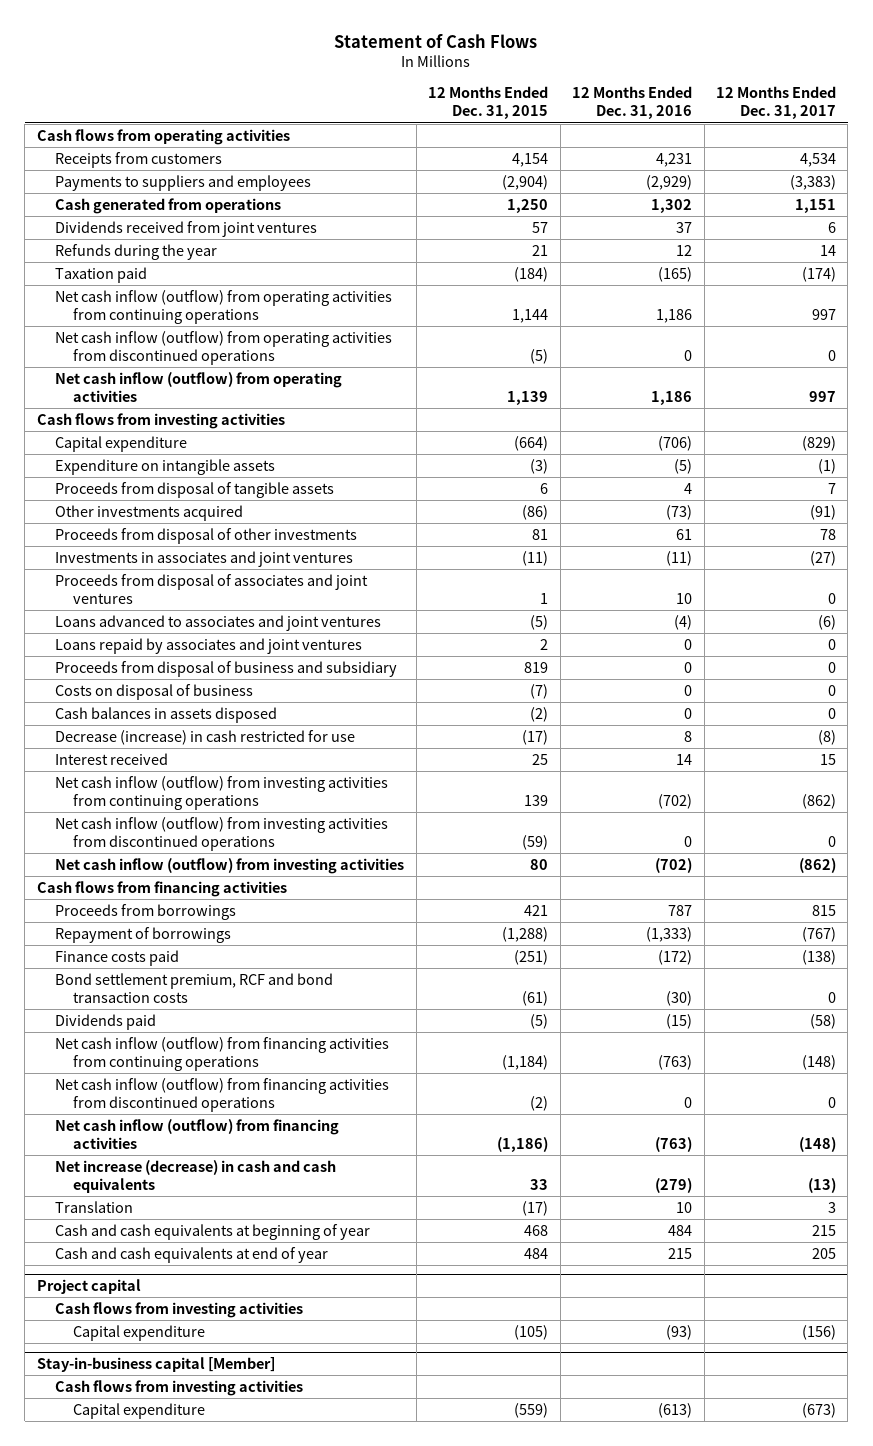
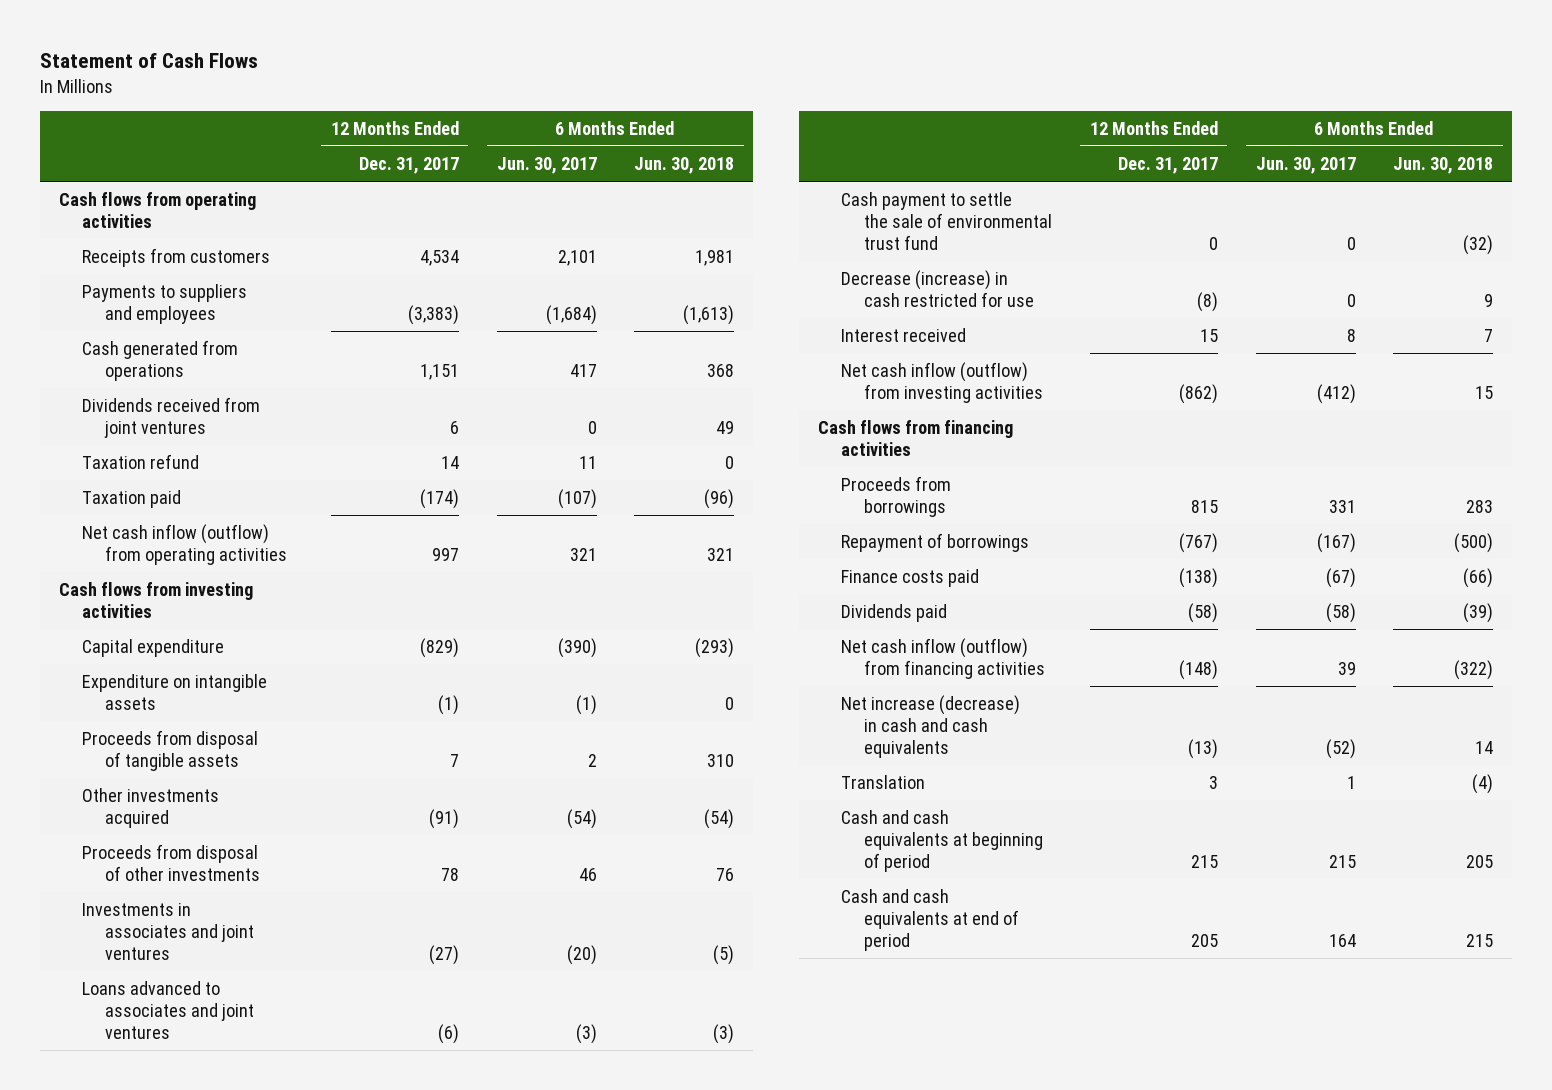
- | 12 Months Ended Dec. 31, 2015 | 12 Months Ended Dec. 31, 2016 | 12 Months Ended Dec. 31, 2017
+ | 12 Months Ended Dec. 31, 2017 | 6 Months Ended Jun. 30, 2017 | 6 Months Ended Jun. 30, 2018
- Refunds during the year | 21 | 12 | 14
+ Taxation refund | 14 | 11 | 0
- Net cash inflow (outflow) from operating activities from continuing operations | 1,144 | 1,186 | 997
- Net cash inflow (outflow) from operating activities from discontinued operations | (5) | 0 | 0
- Proceeds from disposal of associates and joint ventures | 1 | 10 | 0
- Loans repaid by associates and joint ventures | 2 | 0 | 0
- Proceeds from disposal of business and subsidiary | 819 | 0 | 0
- Costs on disposal of business | (7) | 0 | 0
- Cash balances in assets disposed | (2) | 0 | 0
+ Cash payment to settle the sale of environmental trust fund | 0 | 0 | (32)
- Net cash inflow (outflow) from investing activities from continuing operations | 139 | (702) | (862)
- Net cash inflow (outflow) from investing activities from discontinued operations | (59) | 0 | 0
- Bond settlement premium, RCF and bond transaction costs | (61) | (30) | 0
- Net cash inflow (outflow) from financing activities from continuing operations | (1,184) | (763) | (148)
- Net cash inflow (outflow) from financing activities from discontinued operations | (2) | 0 | 0
- Cash and cash equivalents at beginning of year | 468 | 484 | 215
- Cash and cash equivalents at end of year | 484 | 215 | 205
- Project capital
- Cash flows from investing activities
- Capital expenditure | (105) | (93) | (156)
- Stay-in-business capital [Member]
- Cash flows from investing activities
- Capital expenditure | (559) | (613) | (673)
+ Cash and cash equivalents at beginning of period | 215 | 215 | 205
+ Cash and cash equivalents at end of period | 205 | 164 | 215

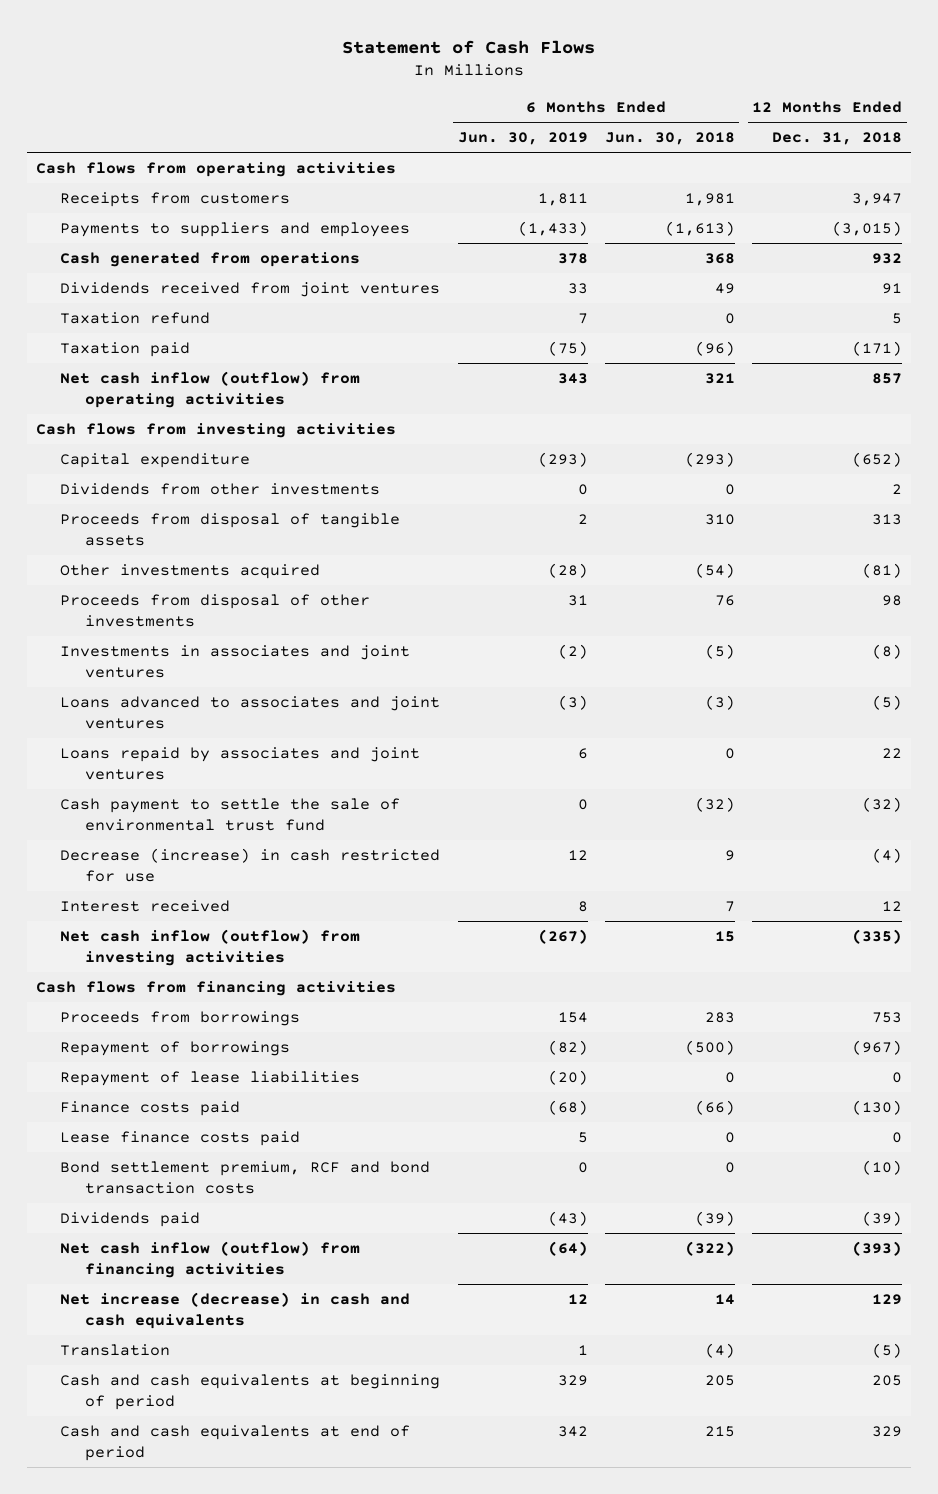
- | 12 Months Ended Dec. 31, 2017 | 6 Months Ended Jun. 30, 2017 | 6 Months Ended Jun. 30, 2018
+ | 6 Months Ended Jun. 30, 2019 | 6 Months Ended Jun. 30, 2018 | 12 Months Ended Dec. 31, 2018
- Expenditure on intangible assets | (1) | (1) | 0
+ Dividends from other investments | 0 | 0 | 2
+ Loans repaid by associates and joint ventures | 6 | 0 | 22
+ Repayment of lease liabilities | (20) | 0 | 0
+ Lease finance costs paid | 5 | 0 | 0
+ Bond settlement premium, RCF and bond transaction costs | 0 | 0 | (10)

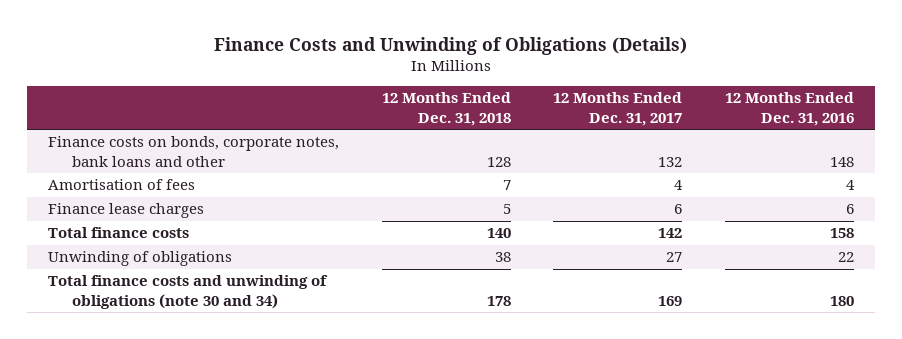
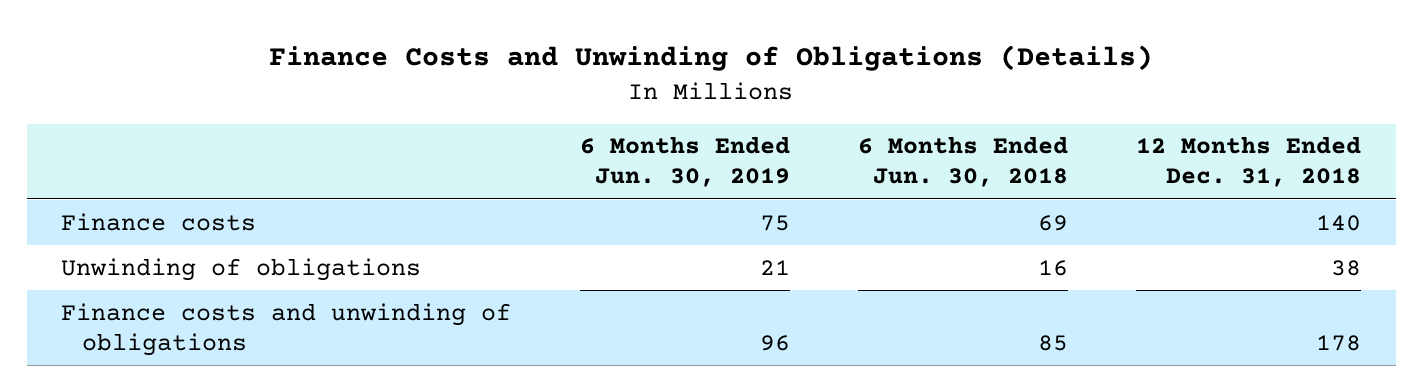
- | 12 Months Ended Dec. 31, 2018 | 12 Months Ended Dec. 31, 2017 | 12 Months Ended Dec. 31, 2016
+ | 6 Months Ended Jun. 30, 2019 | 6 Months Ended Jun. 30, 2018 | 12 Months Ended Dec. 31, 2018
- Finance costs on bonds, corporate notes, bank loans and other | 128 | 132 | 148
- Amortisation of fees | 7 | 4 | 4
- Finance lease charges | 5 | 6 | 6
- Total finance costs | 140 | 142 | 158
+ Finance costs | 75 | 69 | 140
- Total finance costs and unwinding of obligations (note 30 and 34) | 178 | 169 | 180
+ Finance costs and unwinding of obligations | 96 | 85 | 178

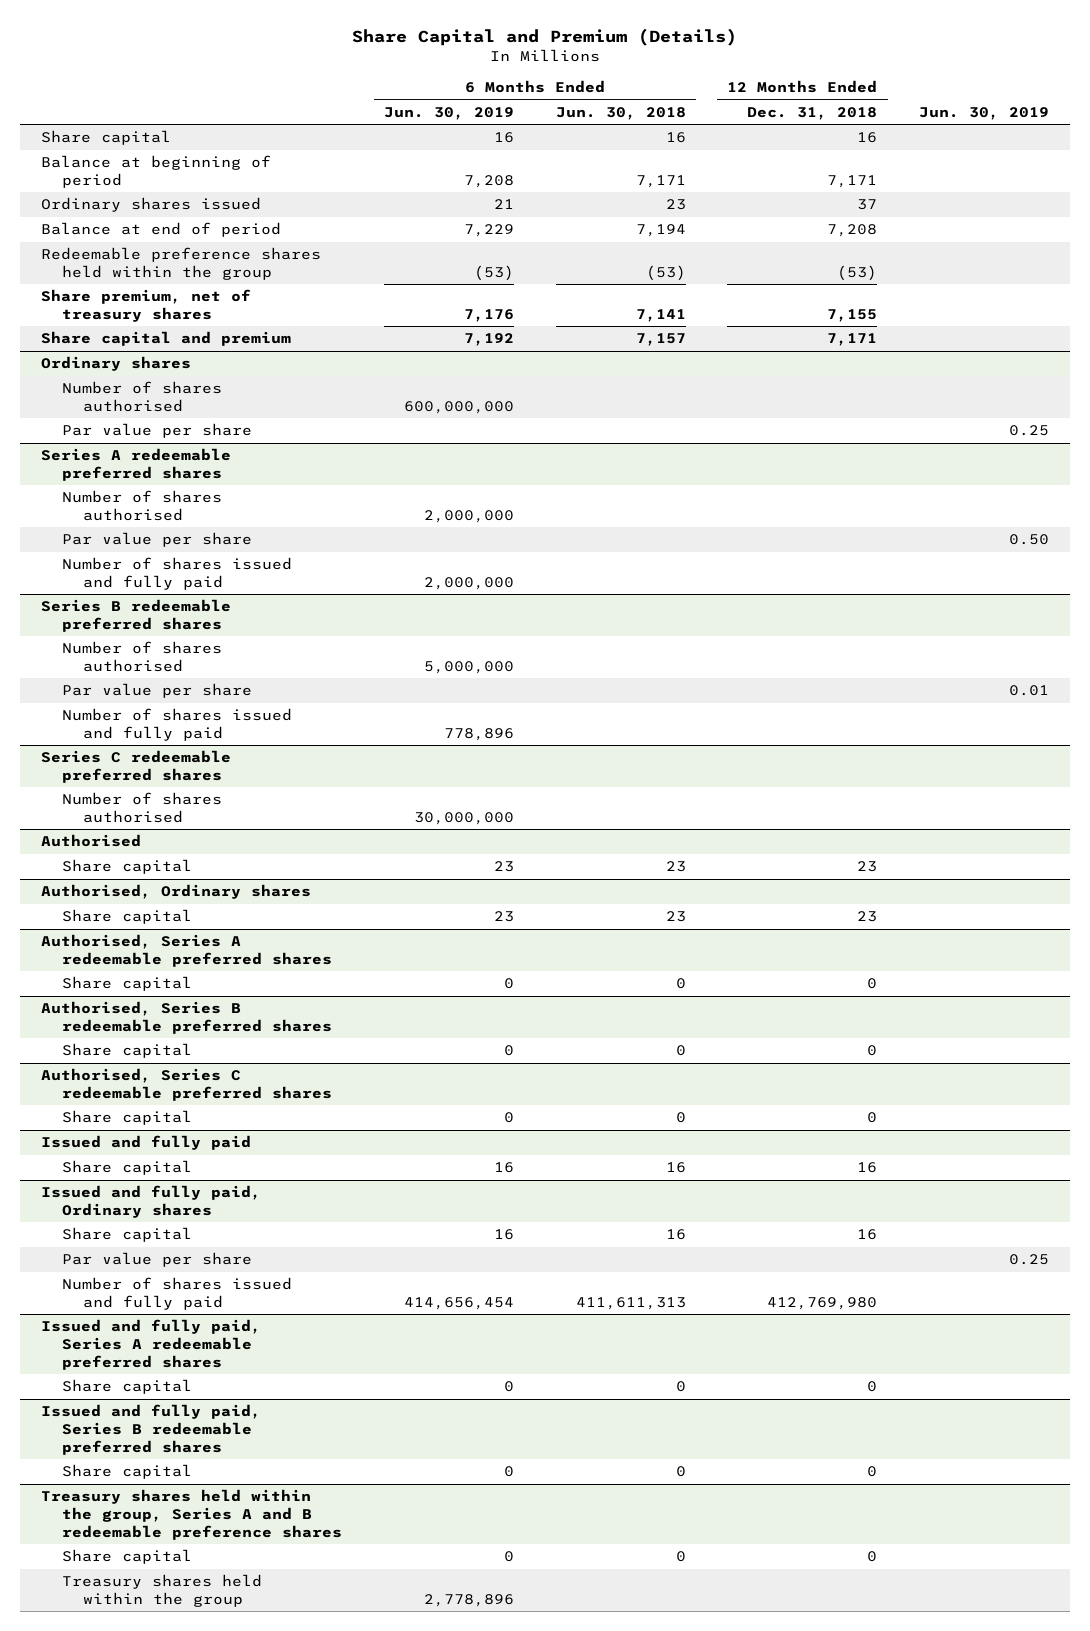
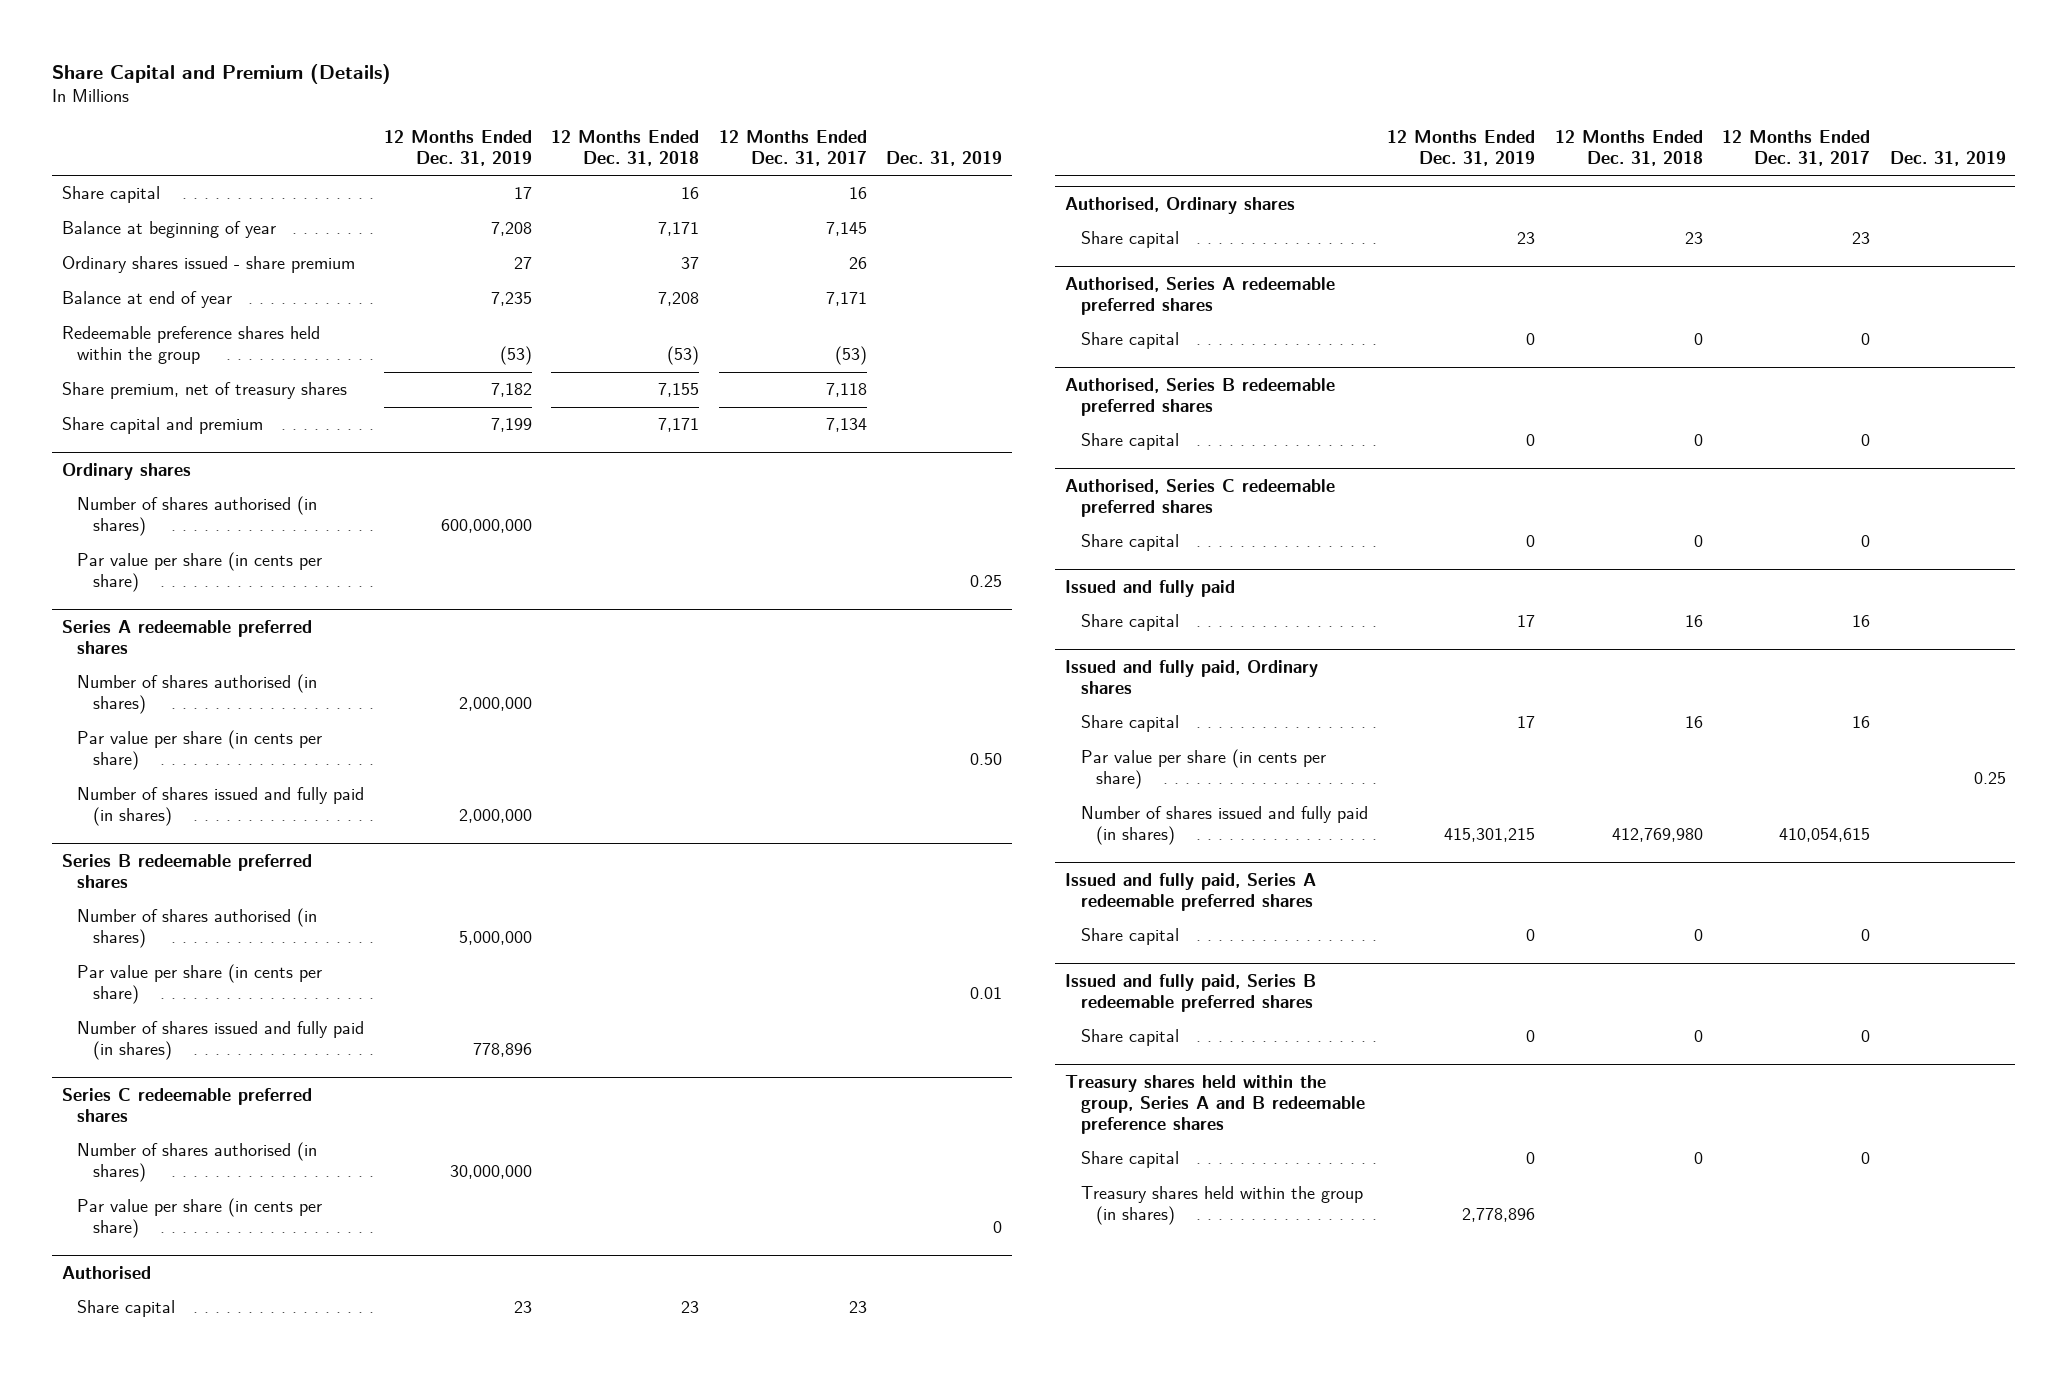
- | 6 Months Ended Jun. 30, 2019 | 6 Months Ended Jun. 30, 2018 | 12 Months Ended Dec. 31, 2018 | Jun. 30, 2019
+ | 12 Months Ended Dec. 31, 2019 | 12 Months Ended Dec. 31, 2018 | 12 Months Ended Dec. 31, 2017 | Dec. 31, 2019
- Balance at beginning of period | 7,208 | 7,171 | 7,171 |
- Ordinary shares issued | 21 | 23 | 37 |
- Balance at end of period | 7,229 | 7,194 | 7,208 |
+ Balance at beginning of year | 7,208 | 7,171 | 7,145 |
+ Ordinary shares issued - share premium | 27 | 37 | 26 |
+ Balance at end of year | 7,235 | 7,208 | 7,171 |
@ Ordinary shares
- Number of shares authorised | 600,000,000 | | |
- Par value per share | | | | 0.25
+ Number of shares authorised (in shares) | 600,000,000 | | |
+ Par value per share (in cents per share) | | | | 0.25
@ Series A redeemable preferred shares
- Number of shares authorised | 2,000,000 | | |
- Par value per share | | | | 0.50
- Number of shares issued and fully paid | 2,000,000 | | |
+ Number of shares authorised (in shares) | 2,000,000 | | |
+ Par value per share (in cents per share) | | | | 0.50
+ Number of shares issued and fully paid (in shares) | 2,000,000 | | |
@ Series B redeemable preferred shares
- Number of shares authorised | 5,000,000 | | |
- Par value per share | | | | 0.01
- Number of shares issued and fully paid | 778,896 | | |
+ Number of shares authorised (in shares) | 5,000,000 | | |
+ Par value per share (in cents per share) | | | | 0.01
+ Number of shares issued and fully paid (in shares) | 778,896 | | |
@ Series C redeemable preferred shares
- Number of shares authorised | 30,000,000 | | |
+ Number of shares authorised (in shares) | 30,000,000 | | |
+ Par value per share (in cents per share) | | | | 0
@ Issued and fully paid, Ordinary shares
- Par value per share | | | | 0.25
- Number of shares issued and fully paid | 414,656,454 | 411,611,313 | 412,769,980 |
+ Par value per share (in cents per share) | | | | 0.25
+ Number of shares issued and fully paid (in shares) | 415,301,215 | 412,769,980 | 410,054,615 |
@ Treasury shares held within the group, Series A and B redeemable preference shares
- Treasury shares held within the group | 2,778,896 | | |
+ Treasury shares held within the group (in shares) | 2,778,896 | | |

